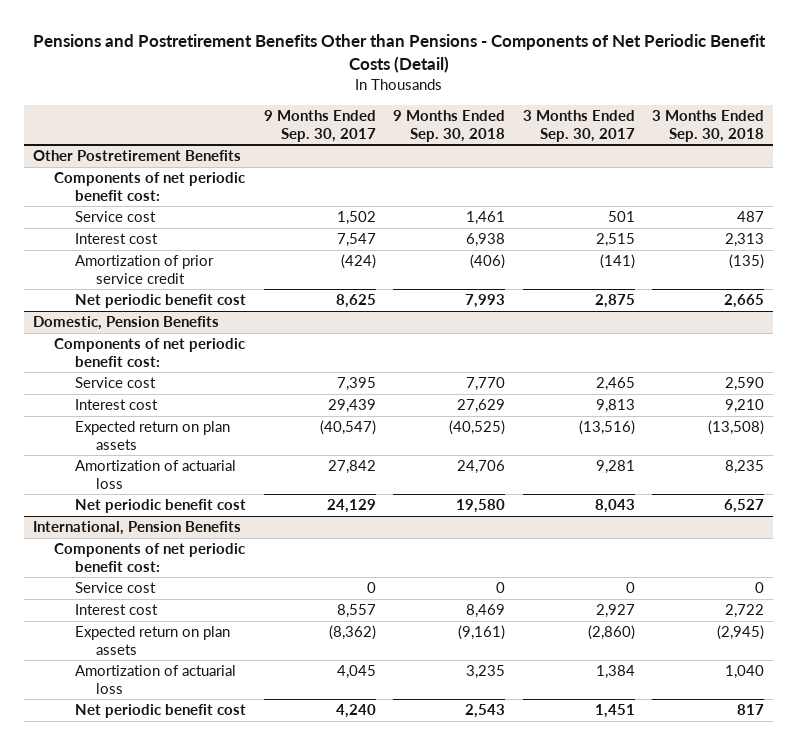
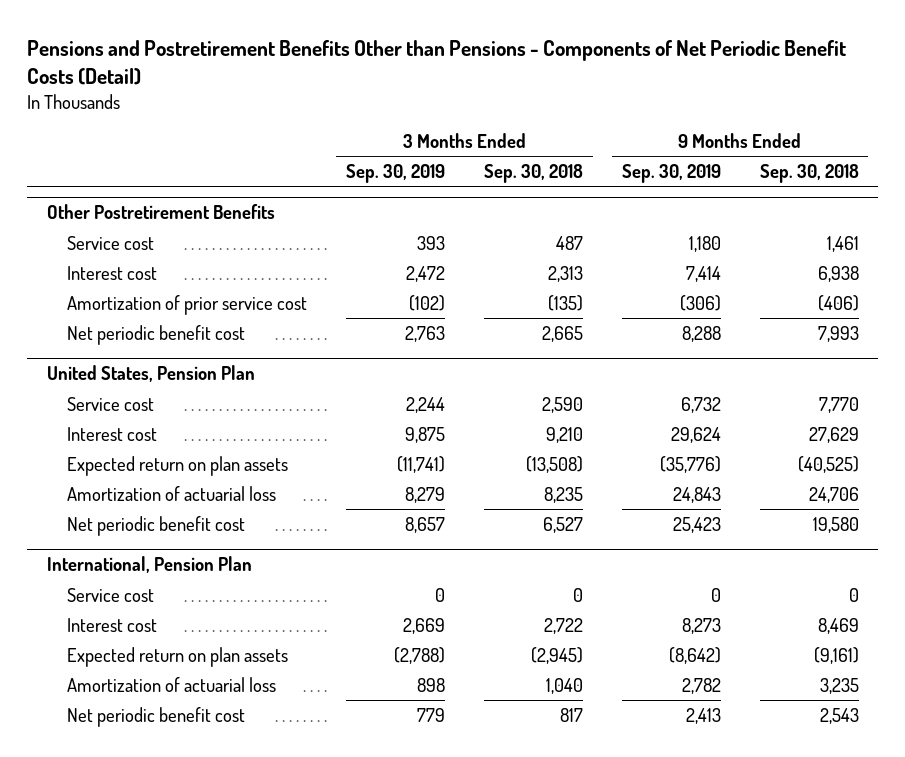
- | 9 Months Ended Sep. 30, 2017 | 9 Months Ended Sep. 30, 2018 | 3 Months Ended Sep. 30, 2017 | 3 Months Ended Sep. 30, 2018
+ | 3 Months Ended Sep. 30, 2019 | 3 Months Ended Sep. 30, 2018 | 9 Months Ended Sep. 30, 2019 | 9 Months Ended Sep. 30, 2018
@ Other Postretirement Benefits
- Components of net periodic benefit cost:
- Amortization of prior service credit | (424) | (406) | (141) | (135)
+ Amortization of prior service cost | (102) | (135) | (306) | (406)
- Domestic, Pension Benefits
- Components of net periodic benefit cost:
+ United States, Pension Plan
- International, Pension Benefits
- Components of net periodic benefit cost:
+ International, Pension Plan

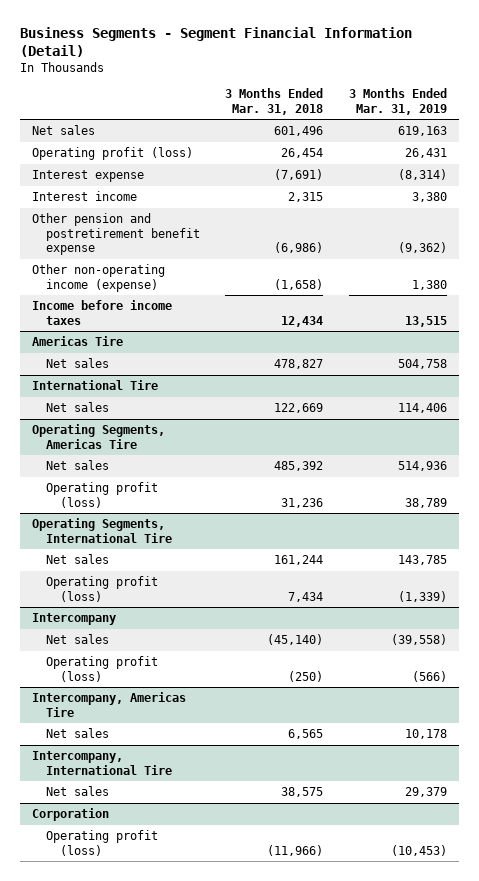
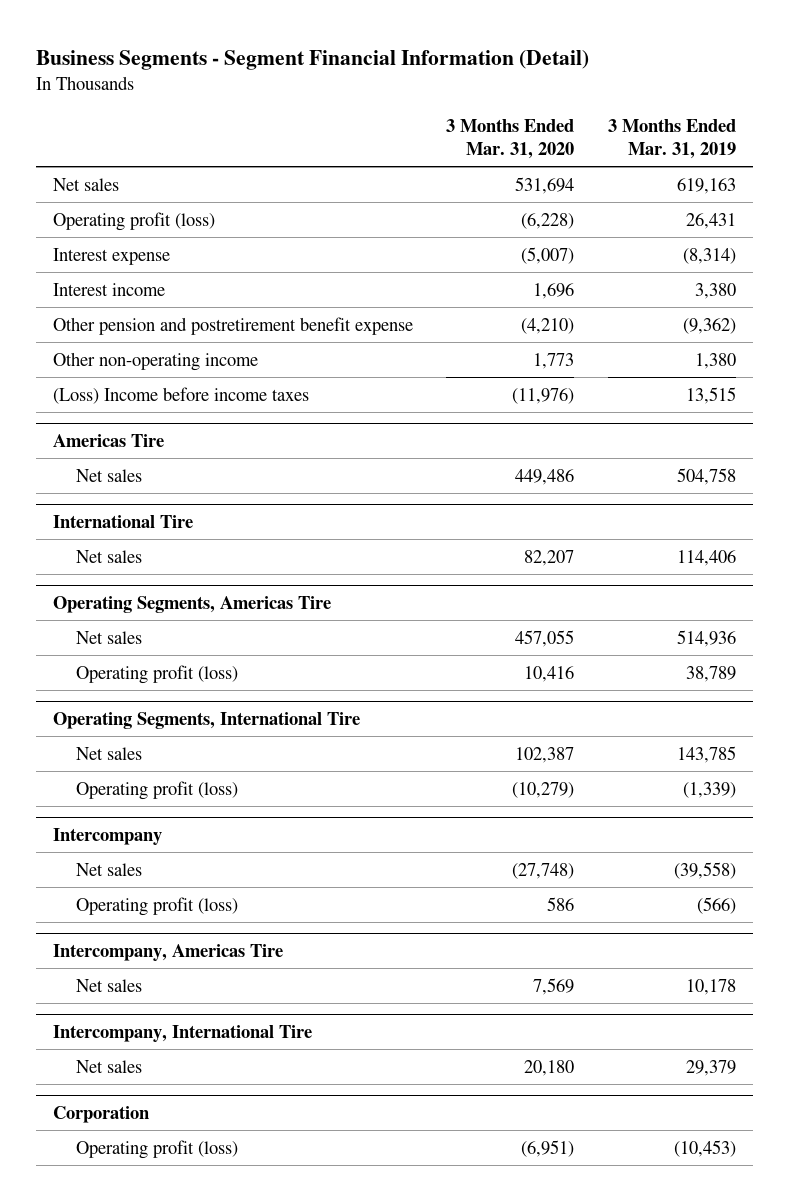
- | 3 Months Ended Mar. 31, 2018 | 3 Months Ended Mar. 31, 2019
+ | 3 Months Ended Mar. 31, 2020 | 3 Months Ended Mar. 31, 2019
- Other non-operating income (expense) | (1,658) | 1,380
- Income before income taxes | 12,434 | 13,515
+ Other non-operating income | 1,773 | 1,380
+ (Loss) Income before income taxes | (11,976) | 13,515

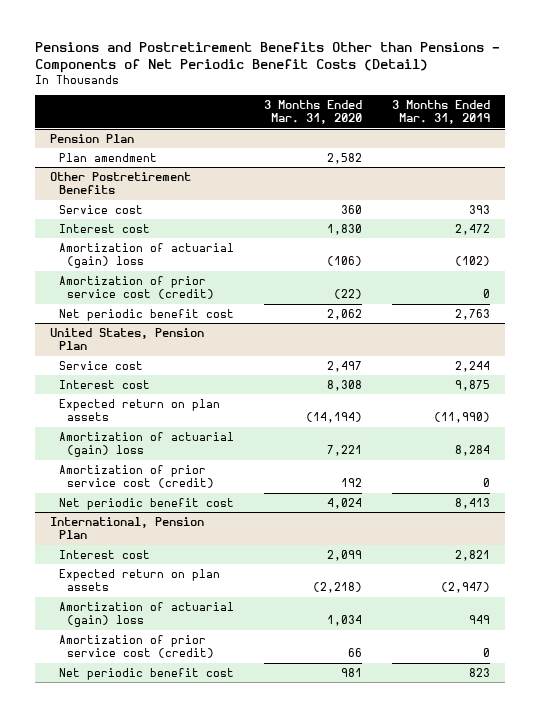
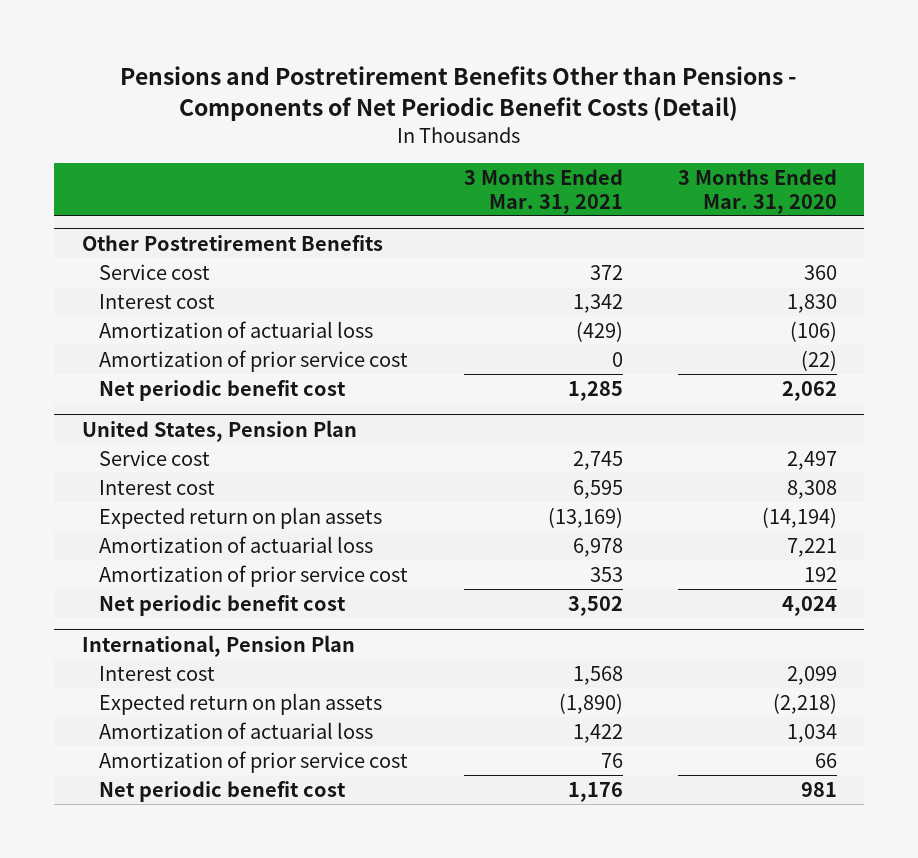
- | 3 Months Ended Mar. 31, 2020 | 3 Months Ended Mar. 31, 2019
+ | 3 Months Ended Mar. 31, 2021 | 3 Months Ended Mar. 31, 2020
- Pension Plan
- Plan amendment | 2,582 |
@ Other Postretirement Benefits
- Amortization of actuarial (gain) loss | (106) | (102)
- Amortization of prior service cost (credit) | (22) | 0
+ Amortization of actuarial loss | (429) | (106)
+ Amortization of prior service cost | 0 | (22)
@ United States, Pension Plan
- Amortization of actuarial (gain) loss | 7,221 | 8,284
- Amortization of prior service cost (credit) | 192 | 0
+ Amortization of actuarial loss | 6,978 | 7,221
+ Amortization of prior service cost | 353 | 192
@ International, Pension Plan
- Amortization of actuarial (gain) loss | 1,034 | 949
- Amortization of prior service cost (credit) | 66 | 0
+ Amortization of actuarial loss | 1,422 | 1,034
+ Amortization of prior service cost | 76 | 66

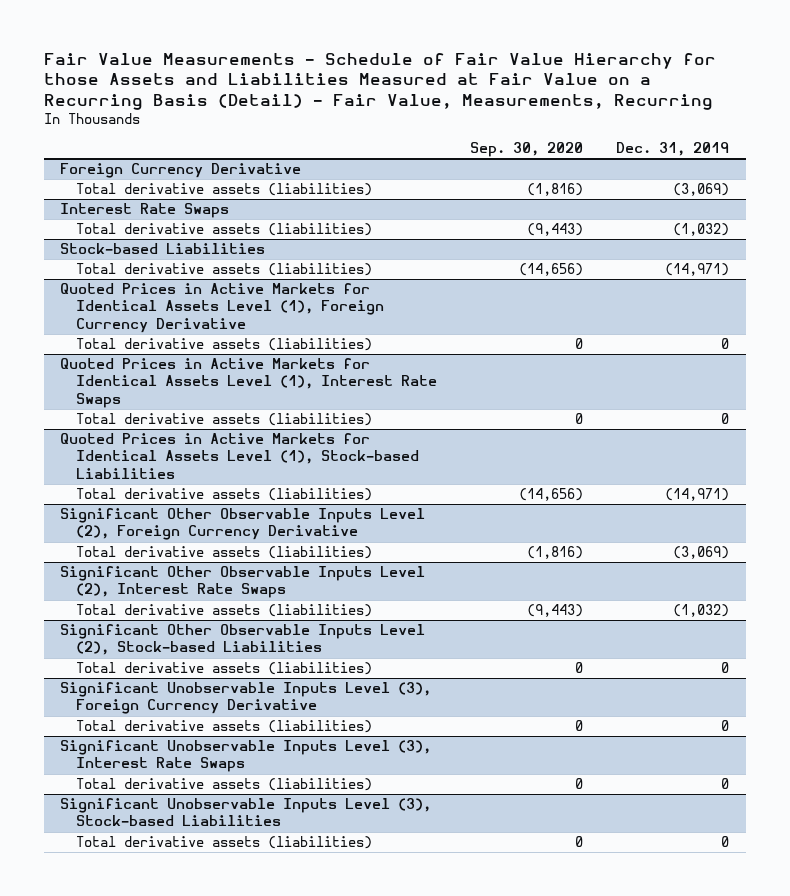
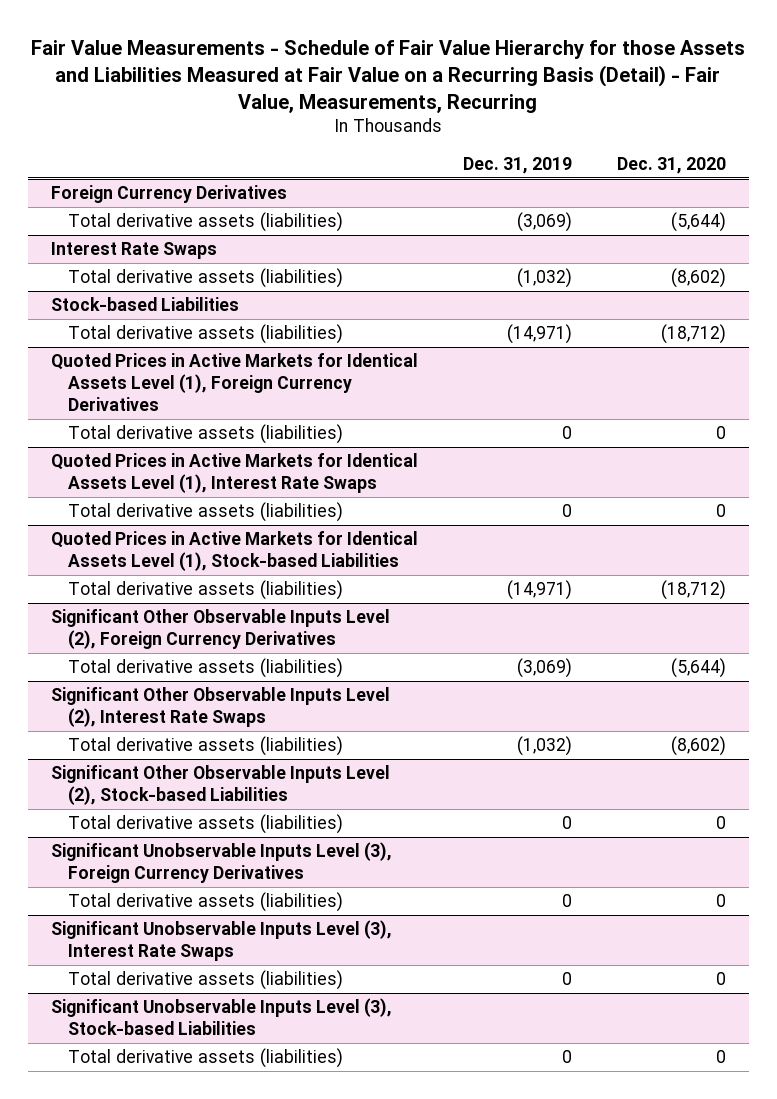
- | Sep. 30, 2020 | Dec. 31, 2019
+ | Dec. 31, 2019 | Dec. 31, 2020
- Foreign Currency Derivative
+ Foreign Currency Derivatives
- Quoted Prices in Active Markets for Identical Assets Level (1), Foreign Currency Derivative
+ Quoted Prices in Active Markets for Identical Assets Level (1), Foreign Currency Derivatives
- Significant Other Observable Inputs Level (2), Foreign Currency Derivative
+ Significant Other Observable Inputs Level (2), Foreign Currency Derivatives
- Significant Unobservable Inputs Level (3), Foreign Currency Derivative
+ Significant Unobservable Inputs Level (3), Foreign Currency Derivatives

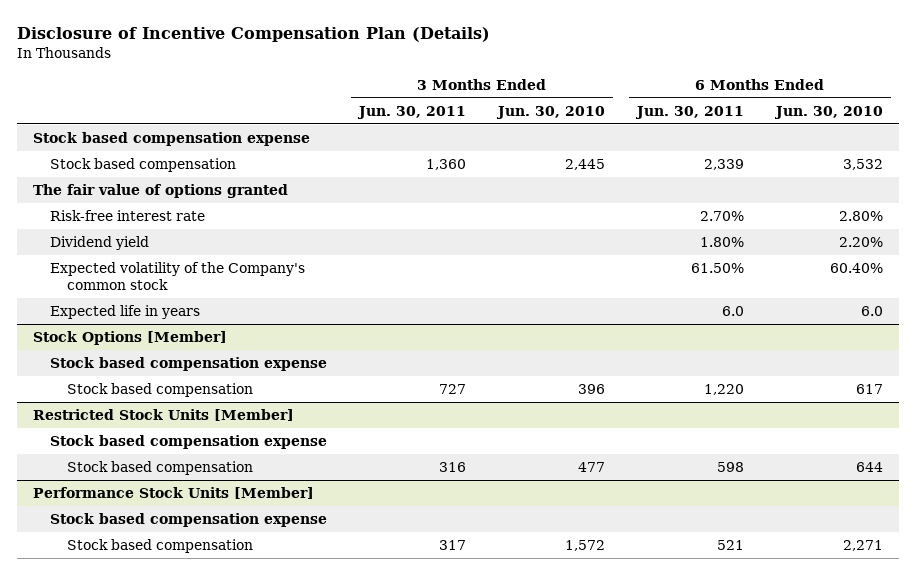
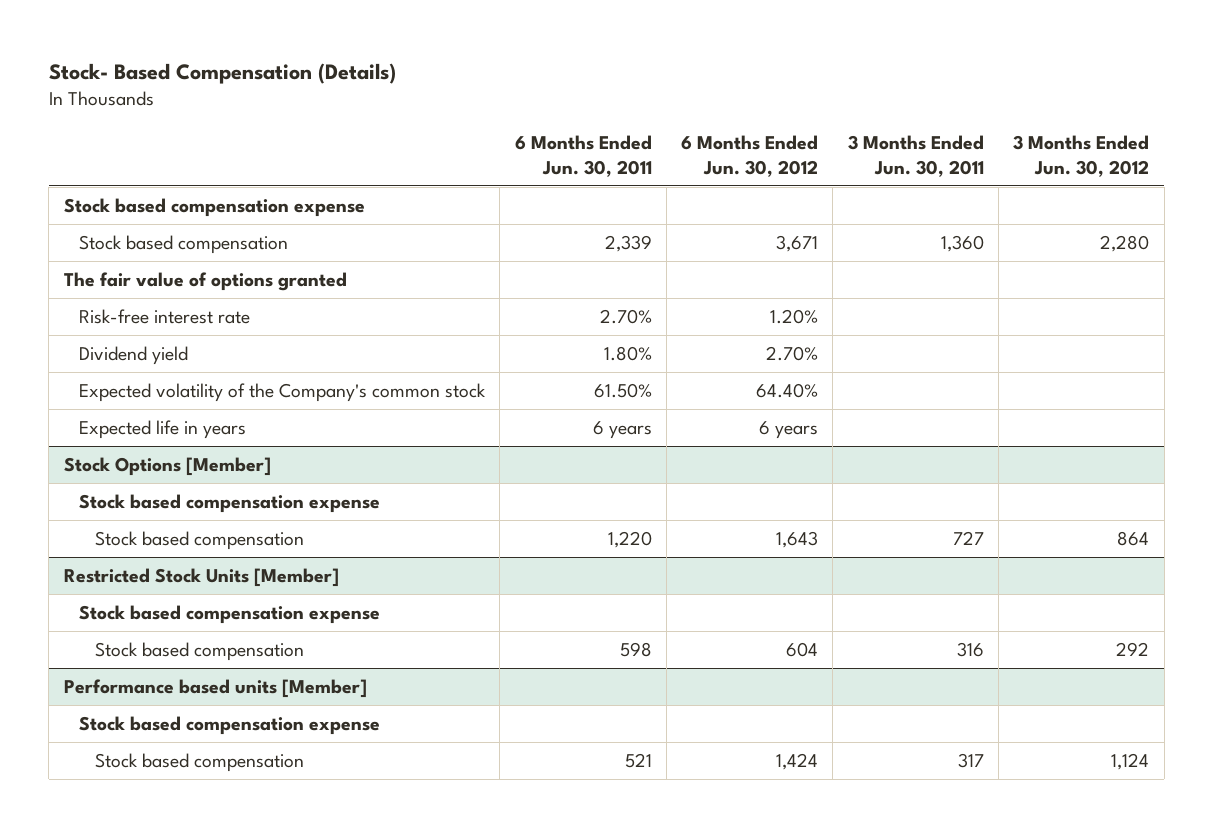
- Disclosure of Incentive Compensation Plan (Details)
+ Stock- Based Compensation (Details)
- | 3 Months Ended Jun. 30, 2011 | 3 Months Ended Jun. 30, 2010 | 6 Months Ended Jun. 30, 2011 | 6 Months Ended Jun. 30, 2010
+ | 6 Months Ended Jun. 30, 2011 | 6 Months Ended Jun. 30, 2012 | 3 Months Ended Jun. 30, 2011 | 3 Months Ended Jun. 30, 2012
- Expected life in years | | | 6.0 | 6.0
+ Expected life in years | 6 years | 6 years | |
- Performance Stock Units [Member]
+ Performance based units [Member]

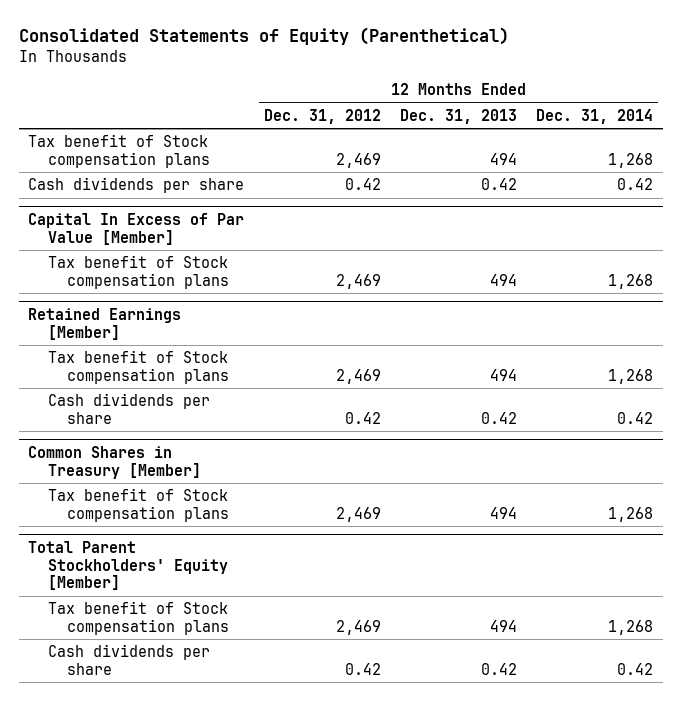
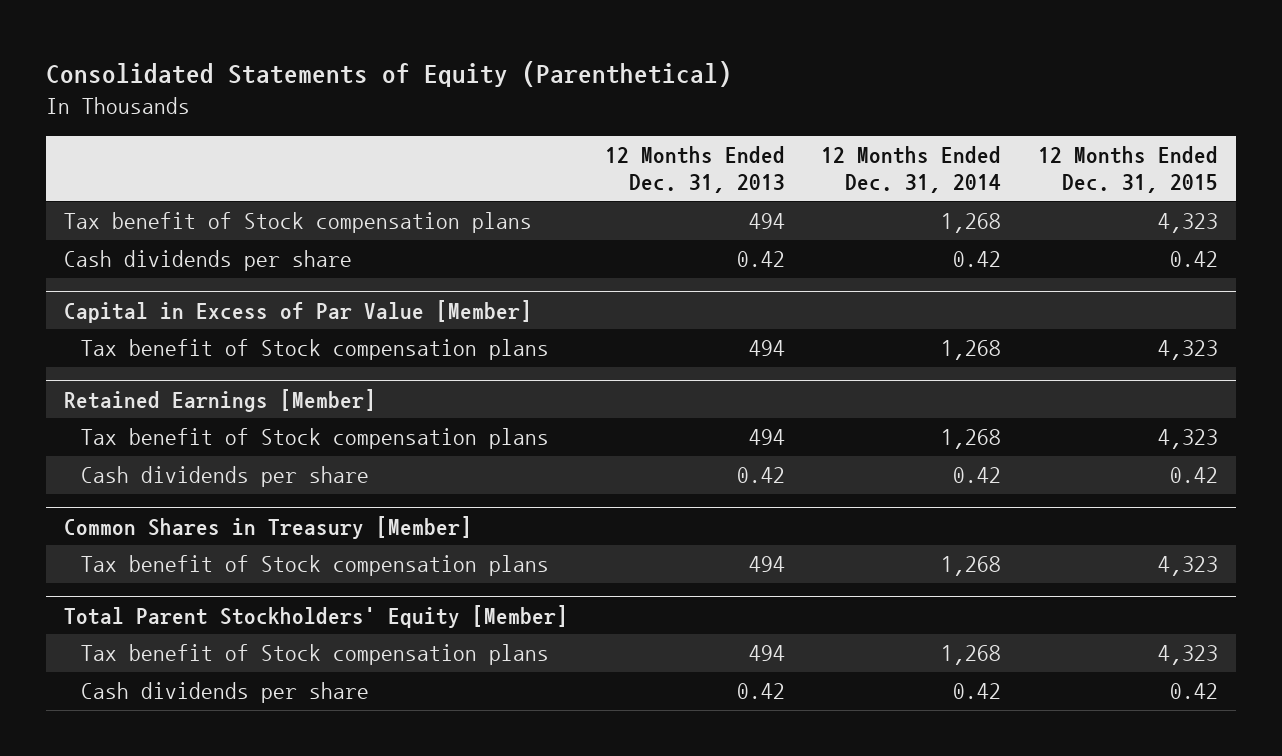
- | 12 Months Ended Dec. 31, 2012 | 12 Months Ended Dec. 31, 2013 | 12 Months Ended Dec. 31, 2014
+ | 12 Months Ended Dec. 31, 2013 | 12 Months Ended Dec. 31, 2014 | 12 Months Ended Dec. 31, 2015
- Capital In Excess of Par Value [Member]
+ Capital in Excess of Par Value [Member]

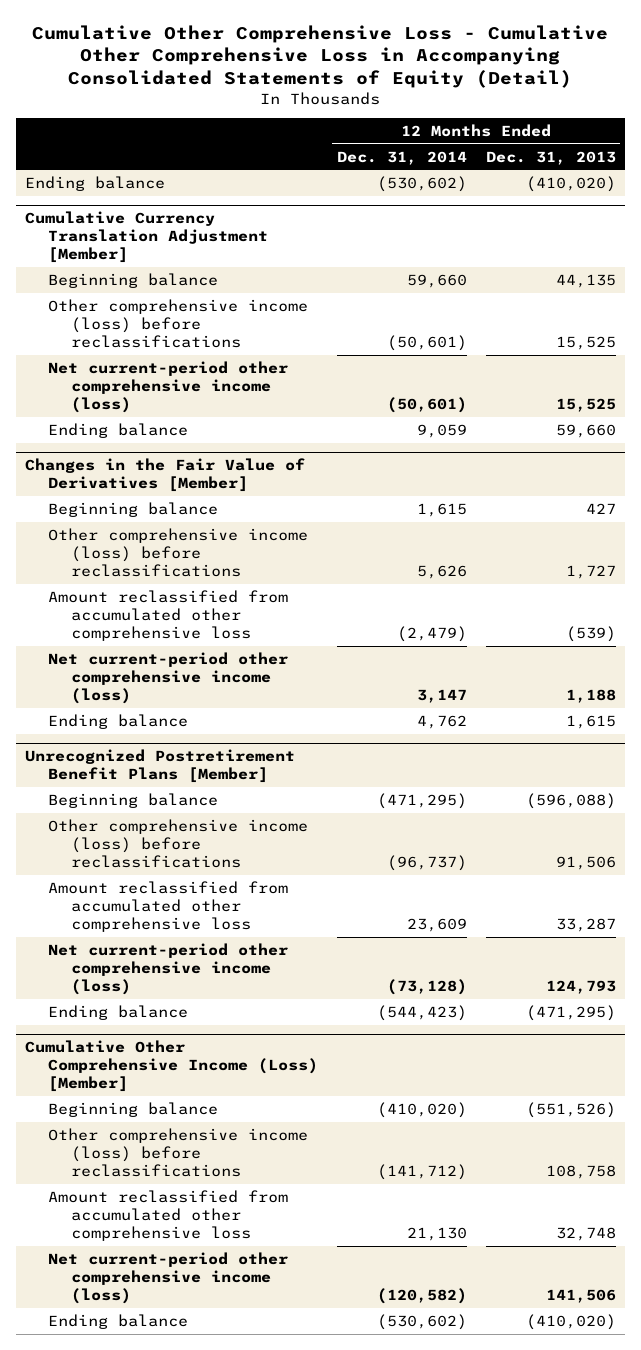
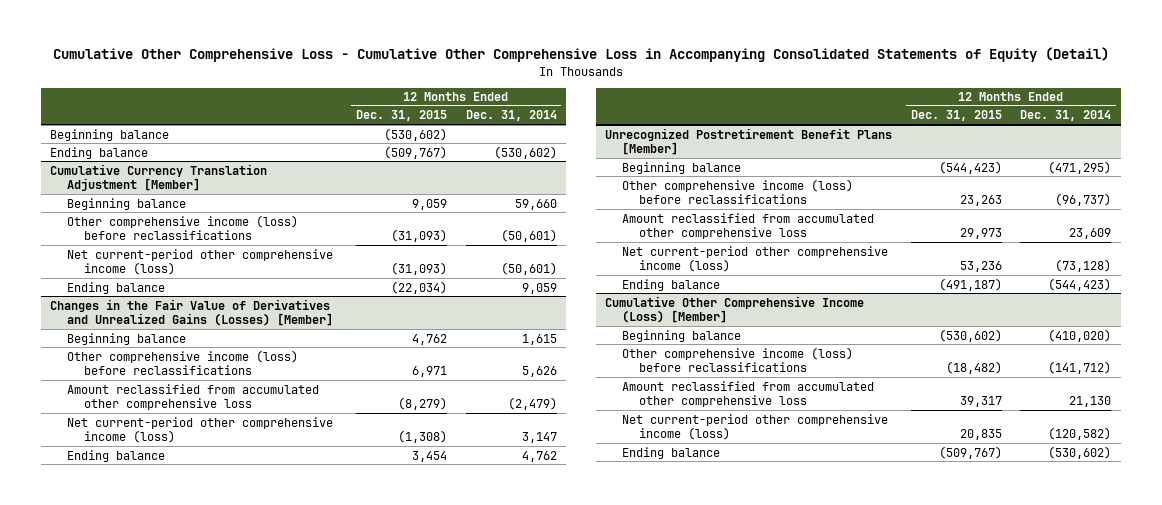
- | 12 Months Ended Dec. 31, 2014 | 12 Months Ended Dec. 31, 2013
+ | 12 Months Ended Dec. 31, 2015 | 12 Months Ended Dec. 31, 2014
+ Beginning balance | (530,602) |
- Changes in the Fair Value of Derivatives [Member]
+ Changes in the Fair Value of Derivatives and Unrealized Gains (Losses) [Member]

